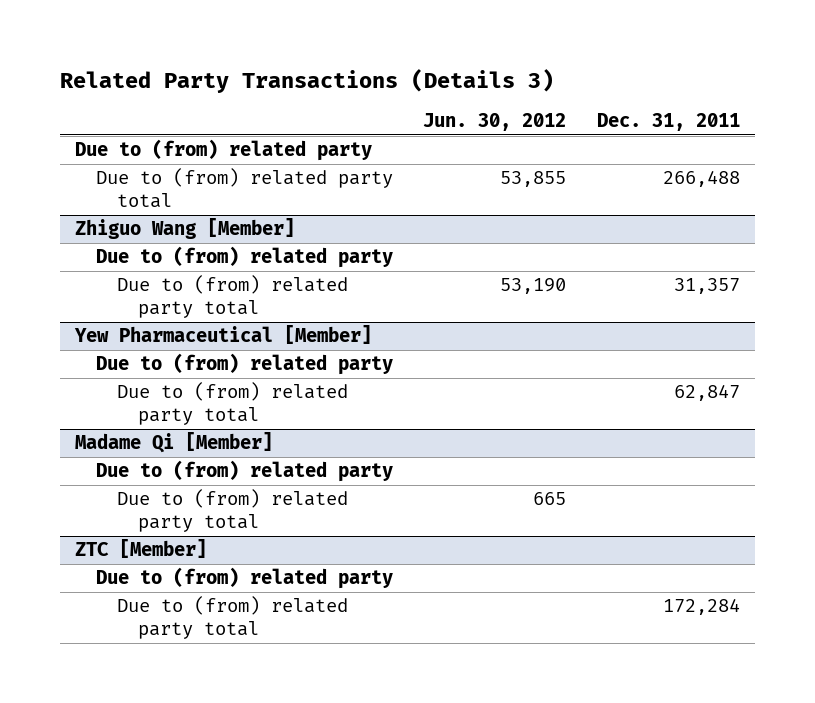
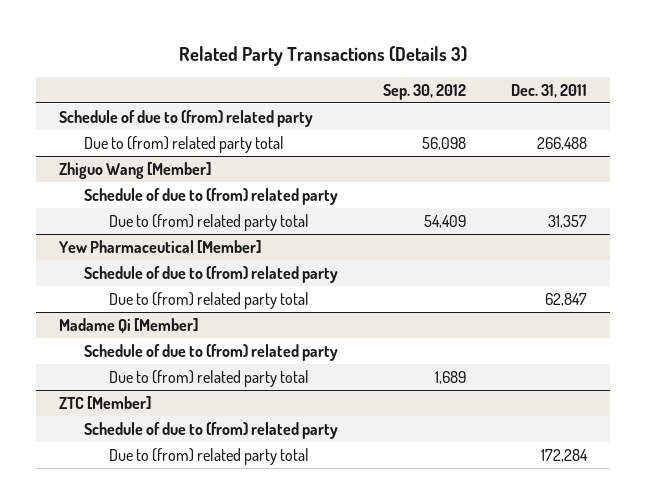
- | Jun. 30, 2012 | Dec. 31, 2011
+ | Sep. 30, 2012 | Dec. 31, 2011
- Due to (from) related party
+ Schedule of due to (from) related party
@ Zhiguo Wang [Member]
- Due to (from) related party
+ Schedule of due to (from) related party
@ Yew Pharmaceutical [Member]
- Due to (from) related party
+ Schedule of due to (from) related party
@ Madame Qi [Member]
- Due to (from) related party
+ Schedule of due to (from) related party
@ ZTC [Member]
- Due to (from) related party
+ Schedule of due to (from) related party

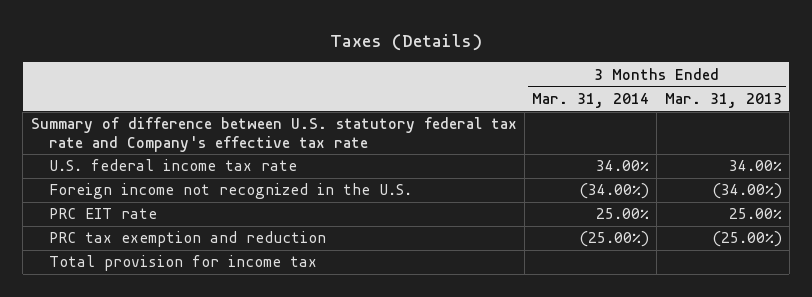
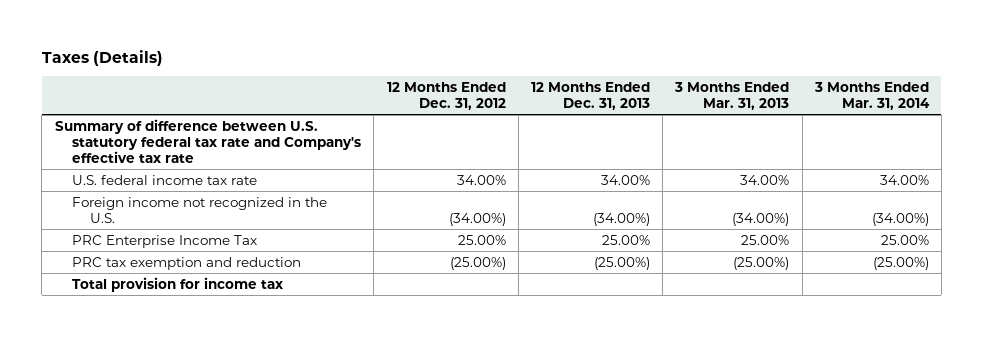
- | 3 Months Ended Mar. 31, 2014 | 3 Months Ended Mar. 31, 2013
+ | 12 Months Ended Dec. 31, 2012 | 12 Months Ended Dec. 31, 2013 | 3 Months Ended Mar. 31, 2013 | 3 Months Ended Mar. 31, 2014
- PRC EIT rate | 25.00% | 25.00%
+ PRC Enterprise Income Tax | 25.00% | 25.00% | 25.00% | 25.00%

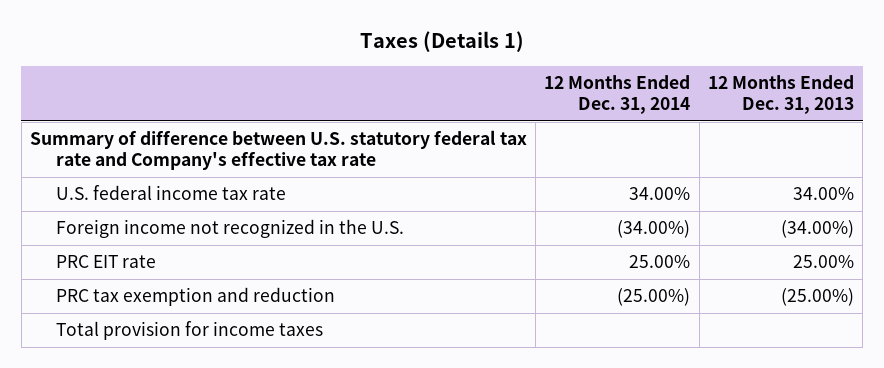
- Taxes (Details)
+ Taxes (Details 1)
- | 12 Months Ended Dec. 31, 2012 | 12 Months Ended Dec. 31, 2013 | 3 Months Ended Mar. 31, 2013 | 3 Months Ended Mar. 31, 2014
+ | 12 Months Ended Dec. 31, 2014 | 12 Months Ended Dec. 31, 2013
- PRC Enterprise Income Tax | 25.00% | 25.00% | 25.00% | 25.00%
+ PRC EIT rate | 25.00% | 25.00%
- Total provision for income tax
+ Total provision for income taxes

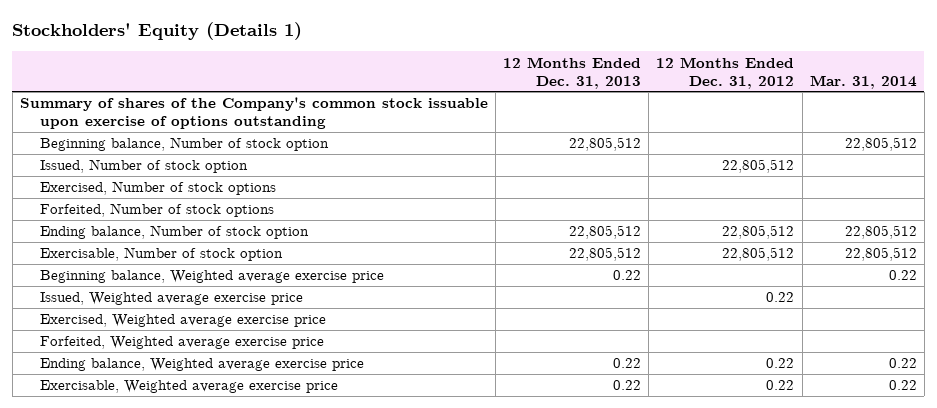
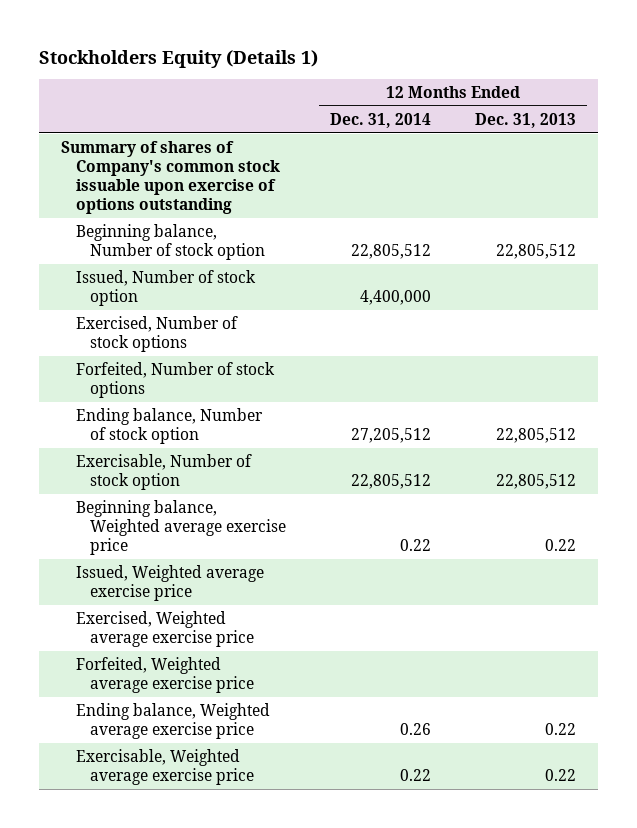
- Stockholders' Equity (Details 1)
+ Stockholders Equity (Details 1)
- | 12 Months Ended Dec. 31, 2013 | 12 Months Ended Dec. 31, 2012 | Mar. 31, 2014
+ | 12 Months Ended Dec. 31, 2014 | 12 Months Ended Dec. 31, 2013
- Summary of shares of the Company's common stock issuable upon exercise of options outstanding
+ Summary of shares of Company's common stock issuable upon exercise of options outstanding

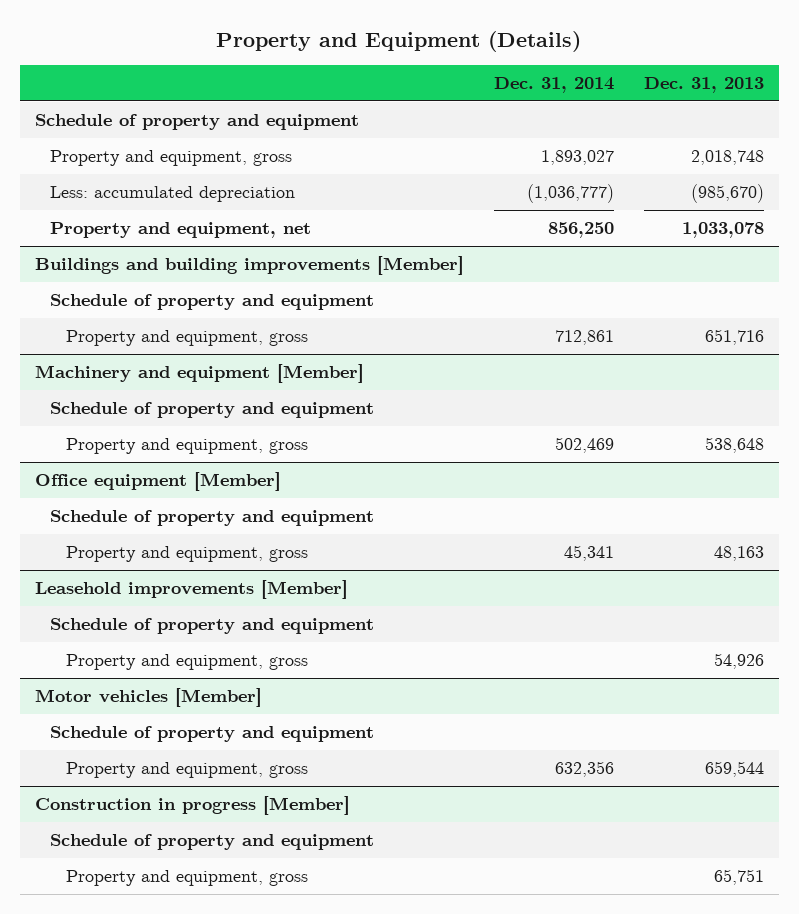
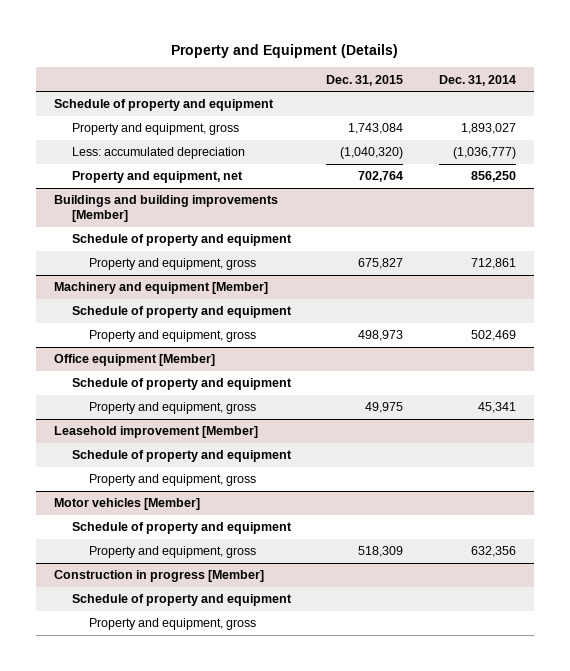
- | Dec. 31, 2014 | Dec. 31, 2013
+ | Dec. 31, 2015 | Dec. 31, 2014
- Leasehold improvements [Member]
+ Leasehold improvement [Member]

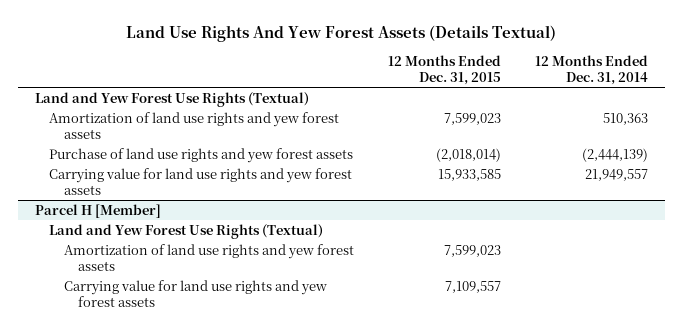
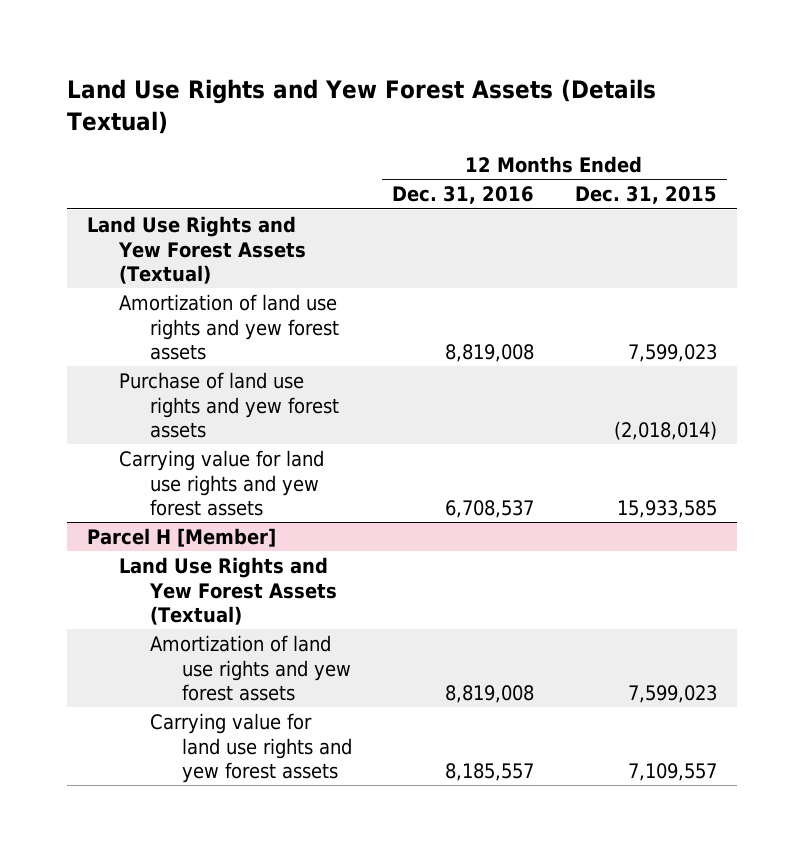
- Land Use Rights And Yew Forest Assets (Details Textual)
+ Land Use Rights and Yew Forest Assets (Details Textual)
- | 12 Months Ended Dec. 31, 2015 | 12 Months Ended Dec. 31, 2014
+ | 12 Months Ended Dec. 31, 2016 | 12 Months Ended Dec. 31, 2015
- Land and Yew Forest Use Rights (Textual)
+ Land Use Rights and Yew Forest Assets (Textual)
@ Parcel H [Member]
- Land and Yew Forest Use Rights (Textual)
+ Land Use Rights and Yew Forest Assets (Textual)

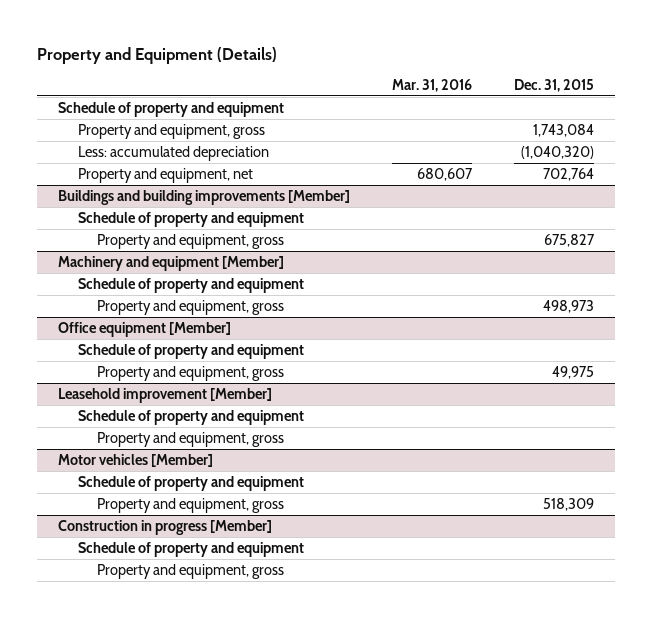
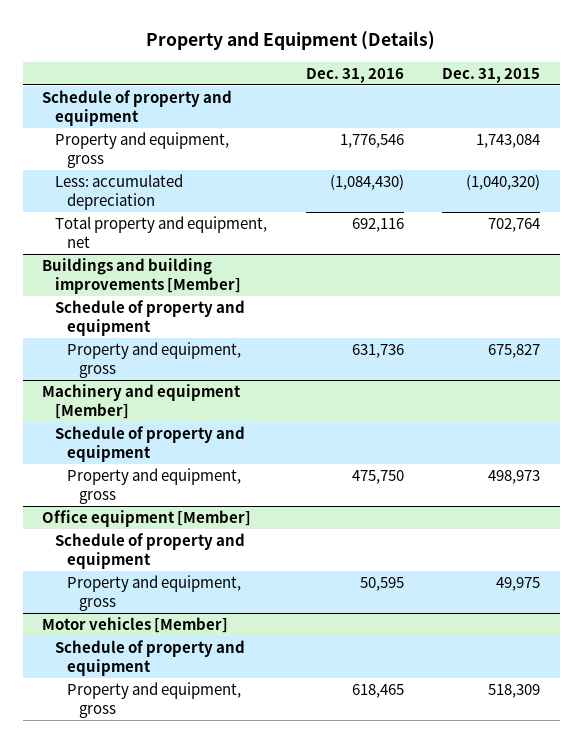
- | Mar. 31, 2016 | Dec. 31, 2015
+ | Dec. 31, 2016 | Dec. 31, 2015
- Property and equipment, net | 680,607 | 702,764
+ Total property and equipment, net | 692,116 | 702,764
- Leasehold improvement [Member]
- Schedule of property and equipment
- Property and equipment, gross
- Construction in progress [Member]
- Schedule of property and equipment
- Property and equipment, gross

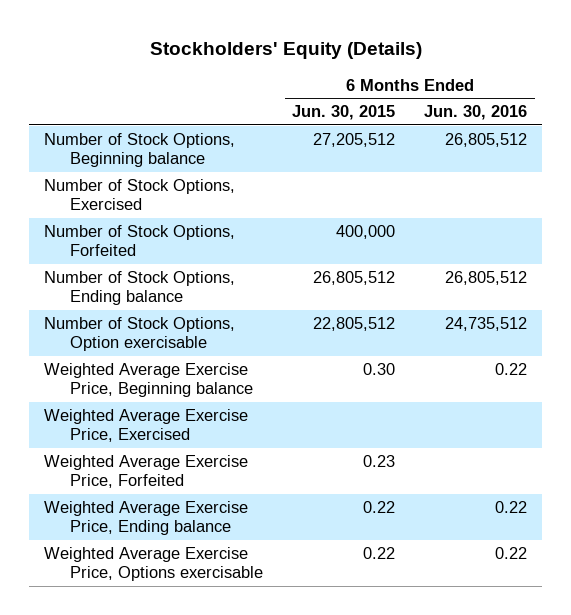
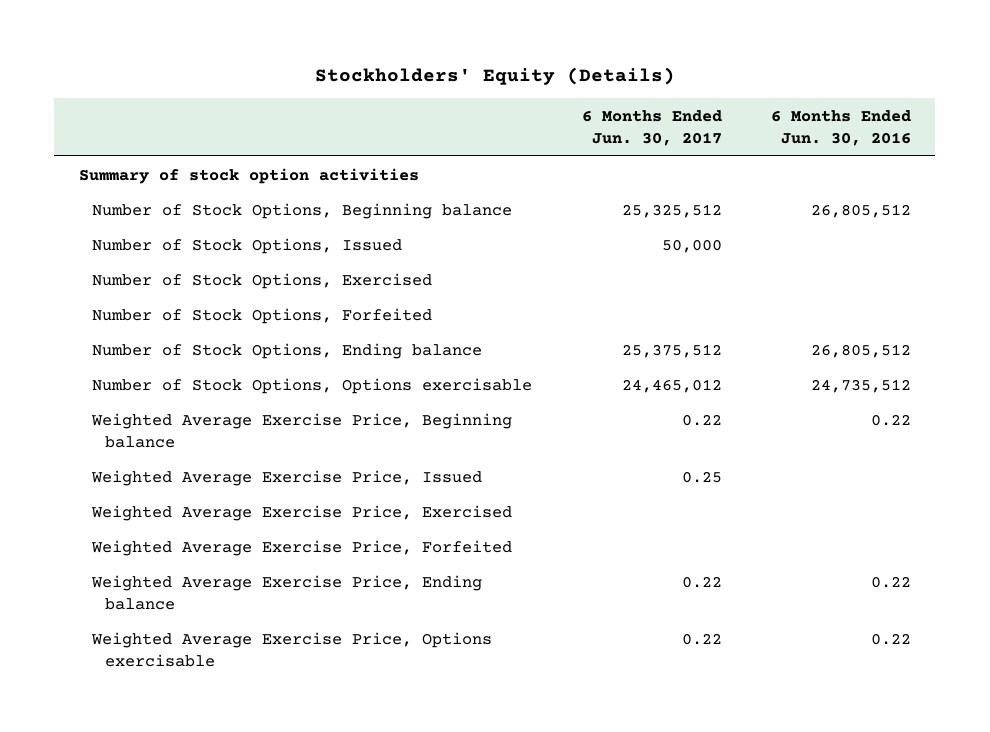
- | 6 Months Ended Jun. 30, 2015 | 6 Months Ended Jun. 30, 2016
+ | 6 Months Ended Jun. 30, 2017 | 6 Months Ended Jun. 30, 2016
+ Summary of stock option activities
+ Number of Stock Options, Issued | 50,000 |
- Number of Stock Options, Option exercisable | 22,805,512 | 24,735,512
+ Number of Stock Options, Options exercisable | 24,465,012 | 24,735,512
+ Weighted Average Exercise Price, Issued | 0.25 |

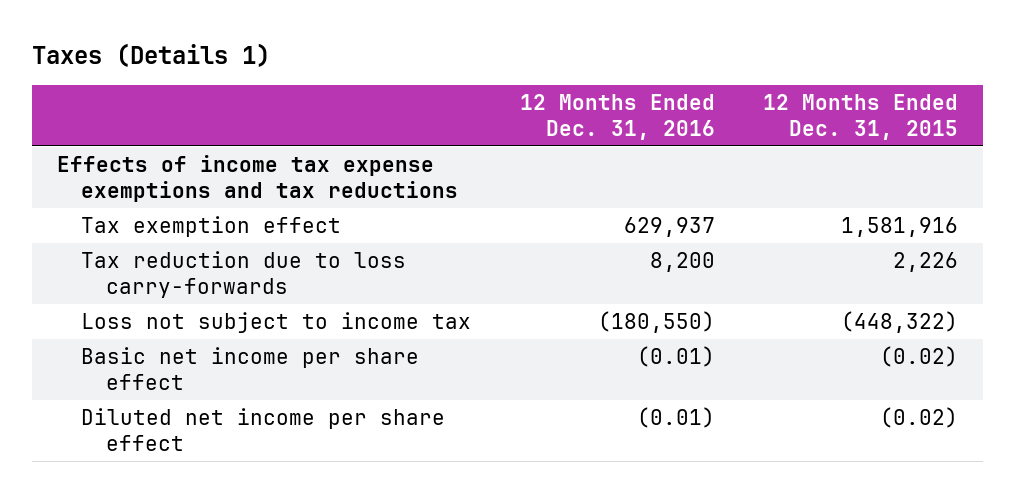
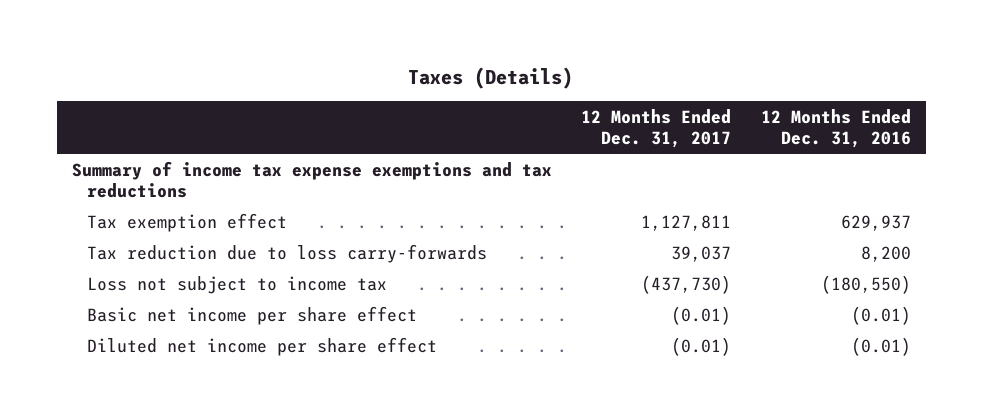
- Taxes (Details 1)
+ Taxes (Details)
- | 12 Months Ended Dec. 31, 2016 | 12 Months Ended Dec. 31, 2015
+ | 12 Months Ended Dec. 31, 2017 | 12 Months Ended Dec. 31, 2016
- Effects of income tax expense exemptions and tax reductions
+ Summary of income tax expense exemptions and tax reductions

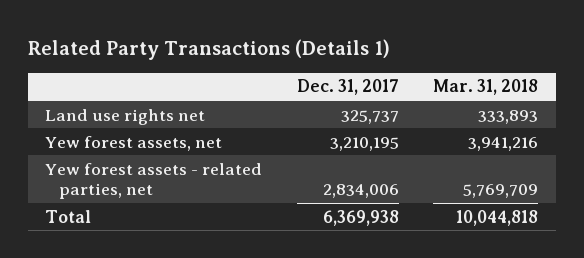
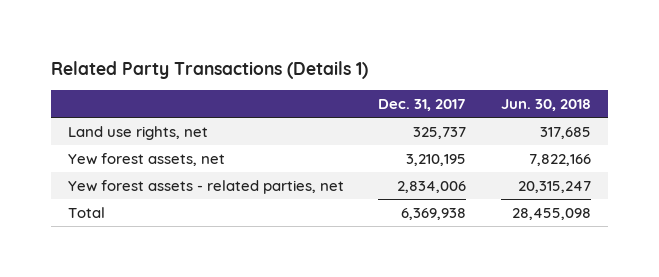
- | Dec. 31, 2017 | Mar. 31, 2018
+ | Dec. 31, 2017 | Jun. 30, 2018
- Land use rights net | 325,737 | 333,893
+ Land use rights, net | 325,737 | 317,685

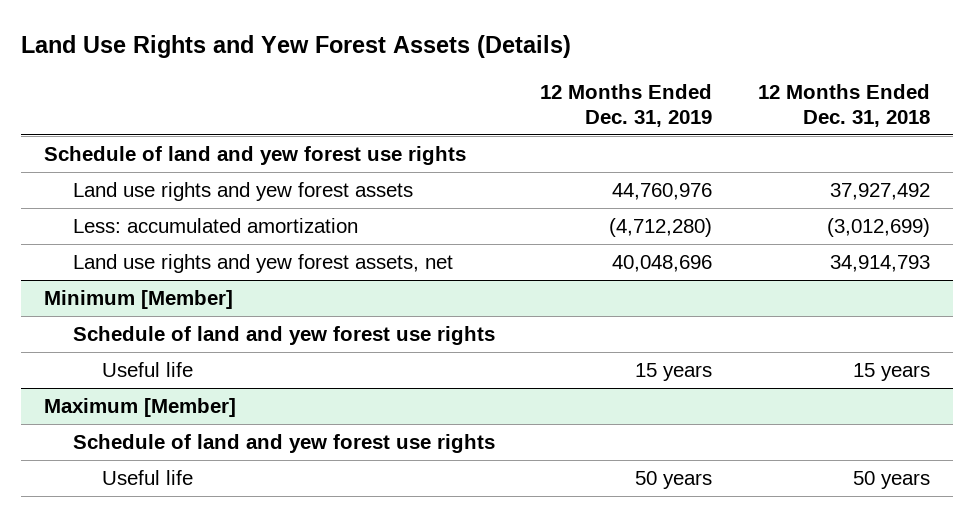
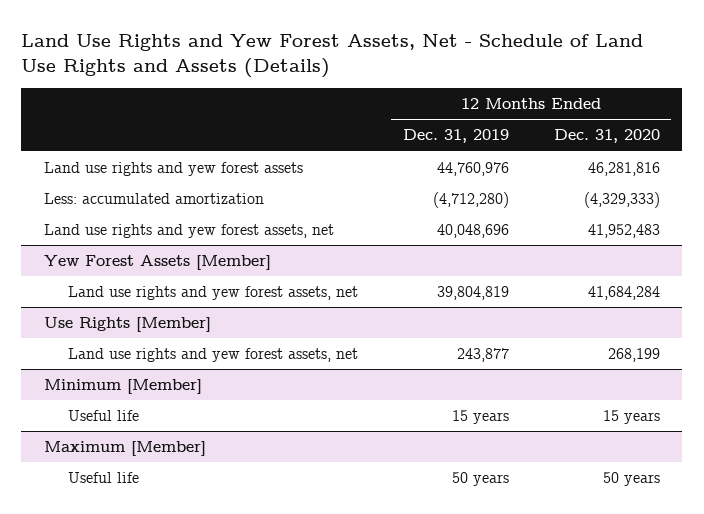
- Land Use Rights and Yew Forest Assets (Details)
+ Land Use Rights and Yew Forest Assets, Net - Schedule of Land Use Rights and Assets (Details)
- | 12 Months Ended Dec. 31, 2019 | 12 Months Ended Dec. 31, 2018
+ | 12 Months Ended Dec. 31, 2019 | 12 Months Ended Dec. 31, 2020
- Schedule of land and yew forest use rights
+ Yew Forest Assets [Member]
+ Land use rights and yew forest assets, net | 39,804,819 | 41,684,284
+ Use Rights [Member]
+ Land use rights and yew forest assets, net | 243,877 | 268,199
@ Minimum [Member]
- Schedule of land and yew forest use rights
@ Maximum [Member]
- Schedule of land and yew forest use rights

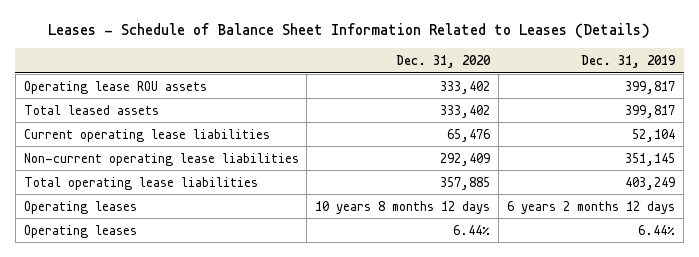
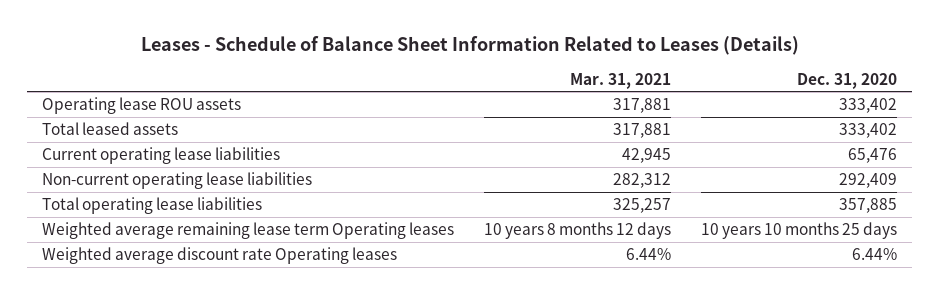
- | Dec. 31, 2020 | Dec. 31, 2019
+ | Mar. 31, 2021 | Dec. 31, 2020
- Operating leases | 10 years 8 months 12 days | 6 years 2 months 12 days
- Operating leases | 6.44% | 6.44%
+ Weighted average remaining lease term Operating leases | 10 years 8 months 12 days | 10 years 10 months 25 days
+ Weighted average discount rate Operating leases | 6.44% | 6.44%

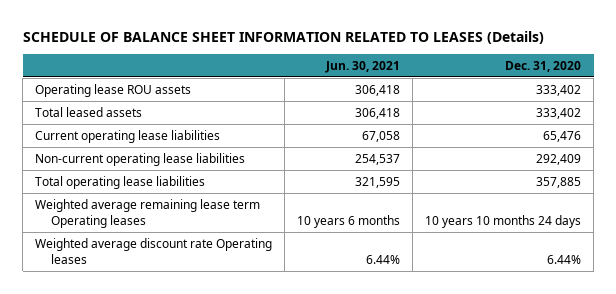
- Leases - Schedule of Balance Sheet Information Related to Leases (Details)
+ SCHEDULE OF BALANCE SHEET INFORMATION RELATED TO LEASES (Details)
- | Mar. 31, 2021 | Dec. 31, 2020
+ | Jun. 30, 2021 | Dec. 31, 2020
- Weighted average remaining lease term Operating leases | 10 years 8 months 12 days | 10 years 10 months 25 days
+ Weighted average remaining lease term Operating leases | 10 years 6 months | 10 years 10 months 24 days

